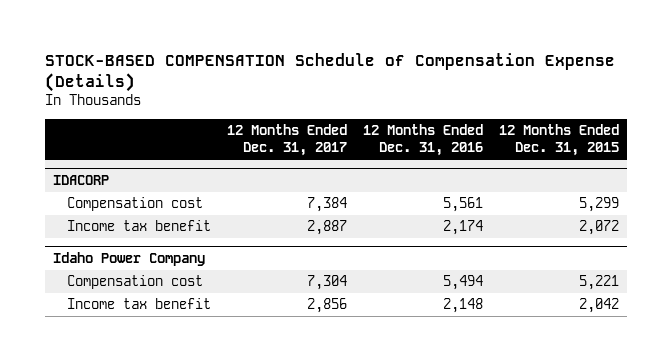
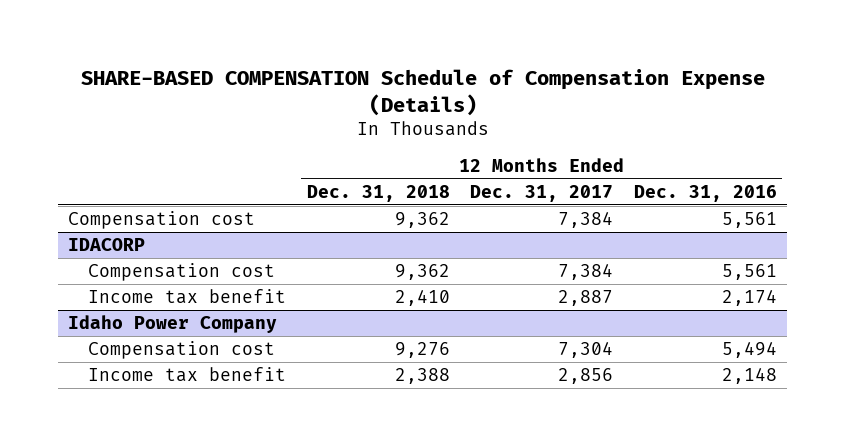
- STOCK-BASED COMPENSATION Schedule of Compensation Expense (Details)
+ SHARE-BASED COMPENSATION Schedule of Compensation Expense (Details)
- | 12 Months Ended Dec. 31, 2017 | 12 Months Ended Dec. 31, 2016 | 12 Months Ended Dec. 31, 2015
+ | 12 Months Ended Dec. 31, 2018 | 12 Months Ended Dec. 31, 2017 | 12 Months Ended Dec. 31, 2016
+ Compensation cost | 9,362 | 7,384 | 5,561

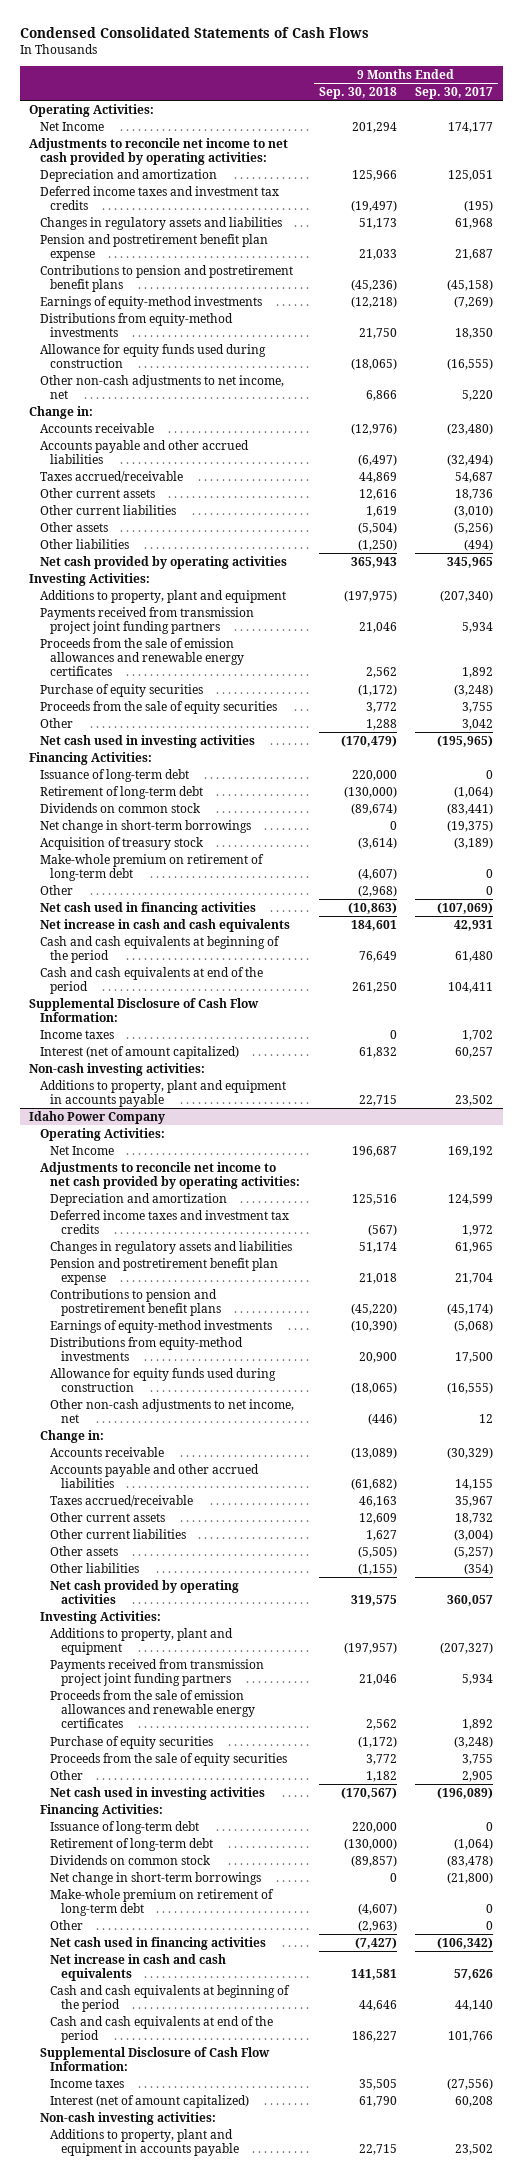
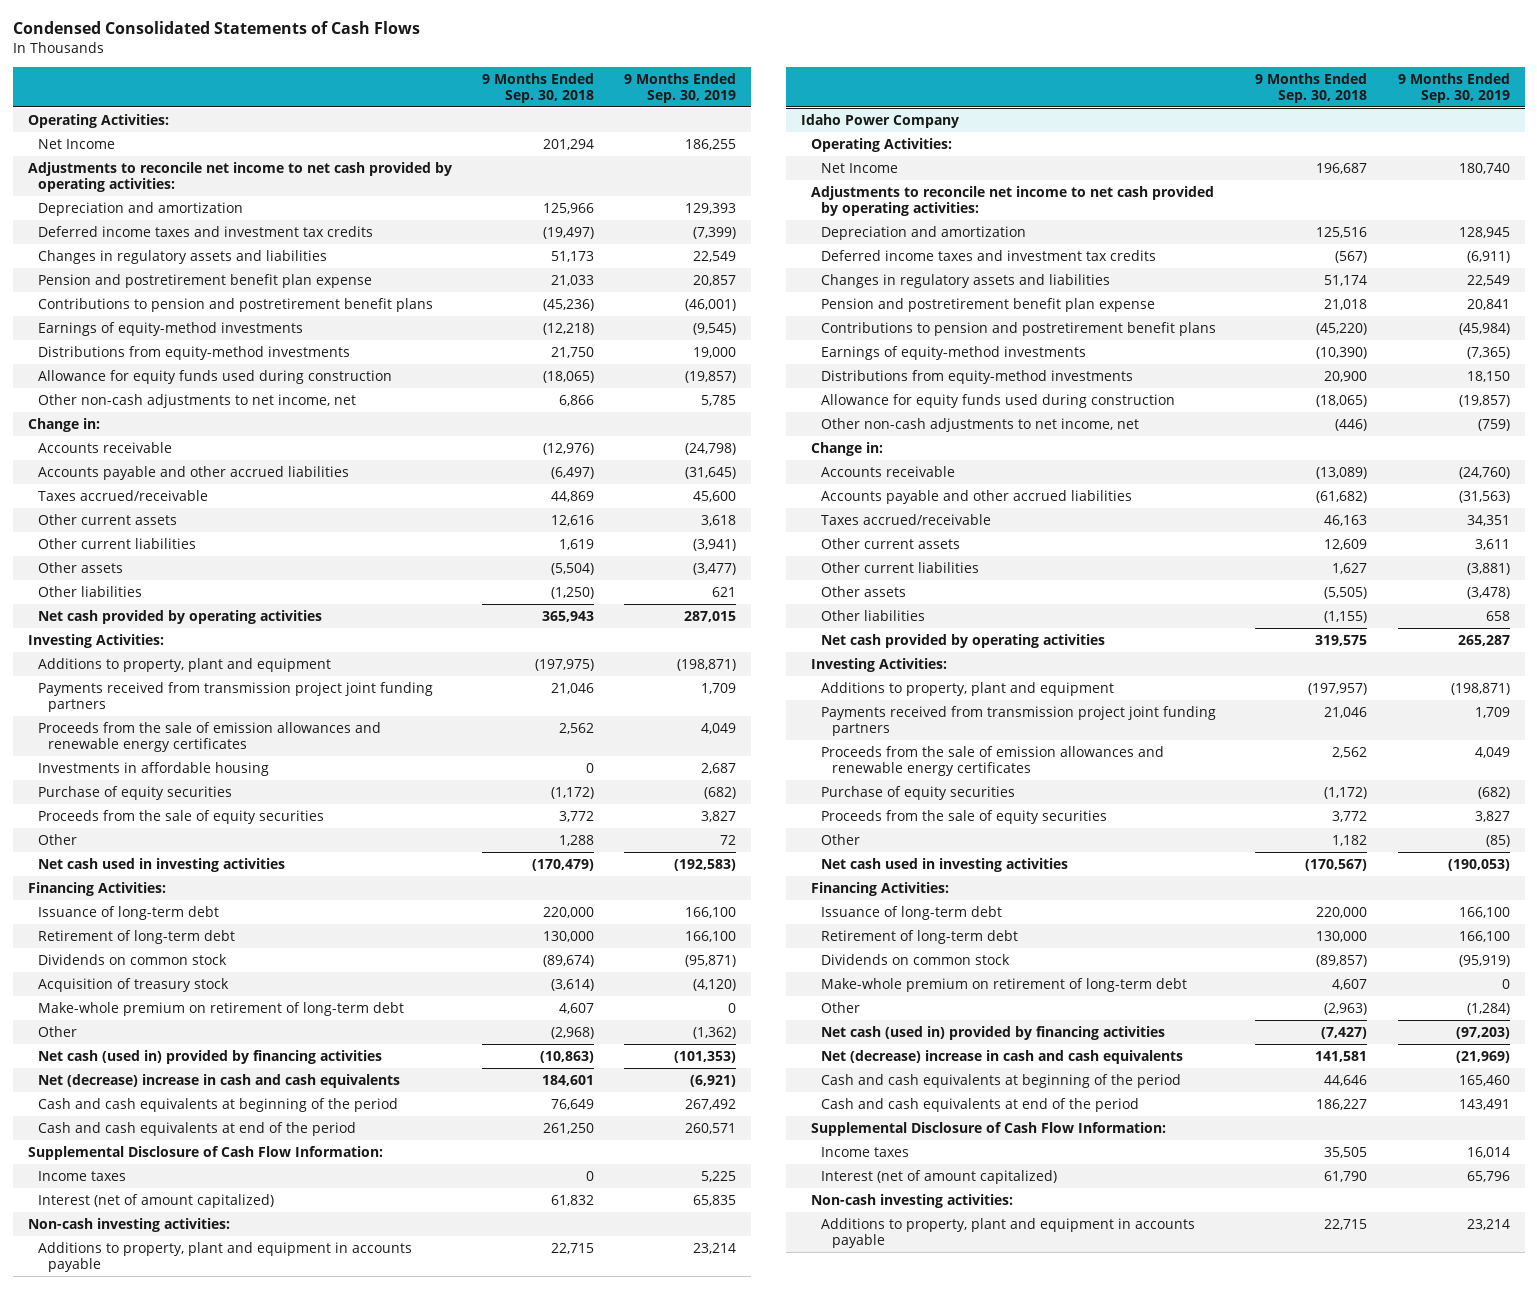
- | 9 Months Ended Sep. 30, 2018 | 9 Months Ended Sep. 30, 2017
+ | 9 Months Ended Sep. 30, 2018 | 9 Months Ended Sep. 30, 2019
+ Investments in affordable housing | 0 | 2,687
- Retirement of long-term debt | (130,000) | (1,064)
+ Retirement of long-term debt | 130,000 | 166,100
- Net change in short-term borrowings | 0 | (19,375)
- Make-whole premium on retirement of long-term debt | (4,607) | 0
+ Make-whole premium on retirement of long-term debt | 4,607 | 0
- Net cash used in financing activities | (10,863) | (107,069)
- Net increase in cash and cash equivalents | 184,601 | 42,931
+ Net cash (used in) provided by financing activities | (10,863) | (101,353)
+ Net (decrease) increase in cash and cash equivalents | 184,601 | (6,921)
@ Idaho Power Company
- Retirement of long-term debt | (130,000) | (1,064)
+ Retirement of long-term debt | 130,000 | 166,100
- Net change in short-term borrowings | 0 | (21,800)
- Make-whole premium on retirement of long-term debt | (4,607) | 0
+ Make-whole premium on retirement of long-term debt | 4,607 | 0
- Net cash used in financing activities | (7,427) | (106,342)
- Net increase in cash and cash equivalents | 141,581 | 57,626
+ Net cash (used in) provided by financing activities | (7,427) | (97,203)
+ Net (decrease) increase in cash and cash equivalents | 141,581 | (21,969)

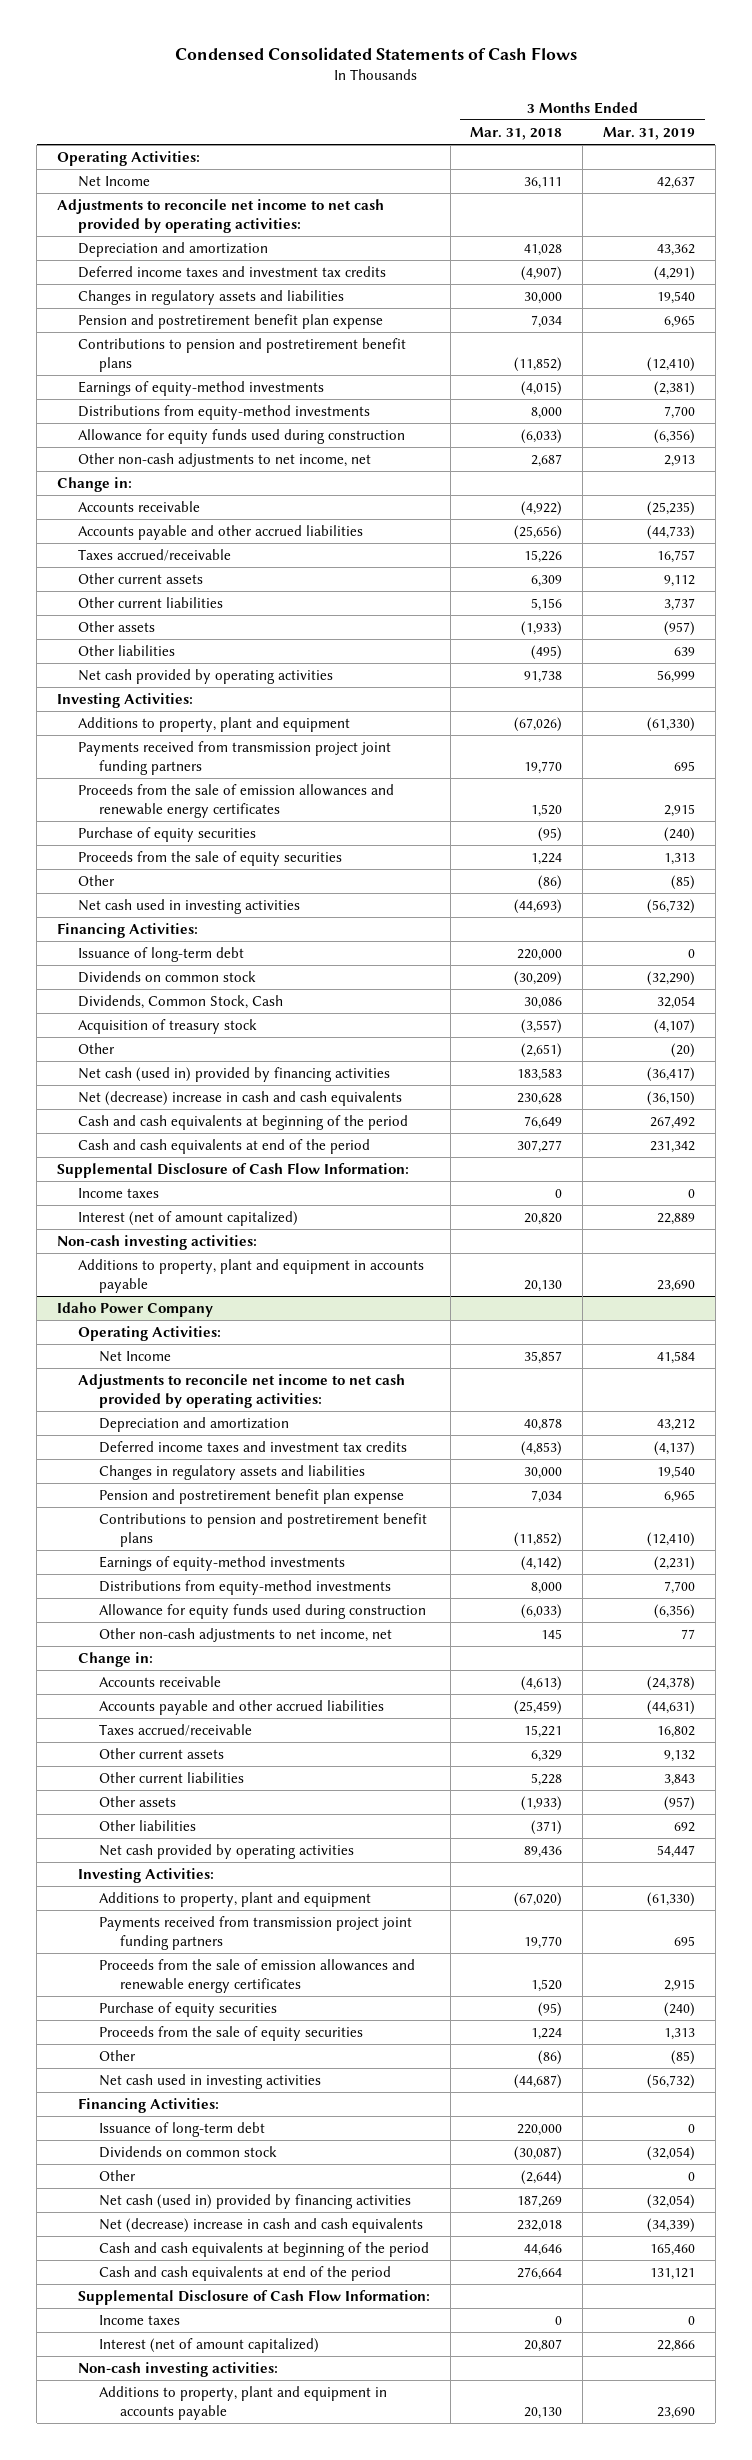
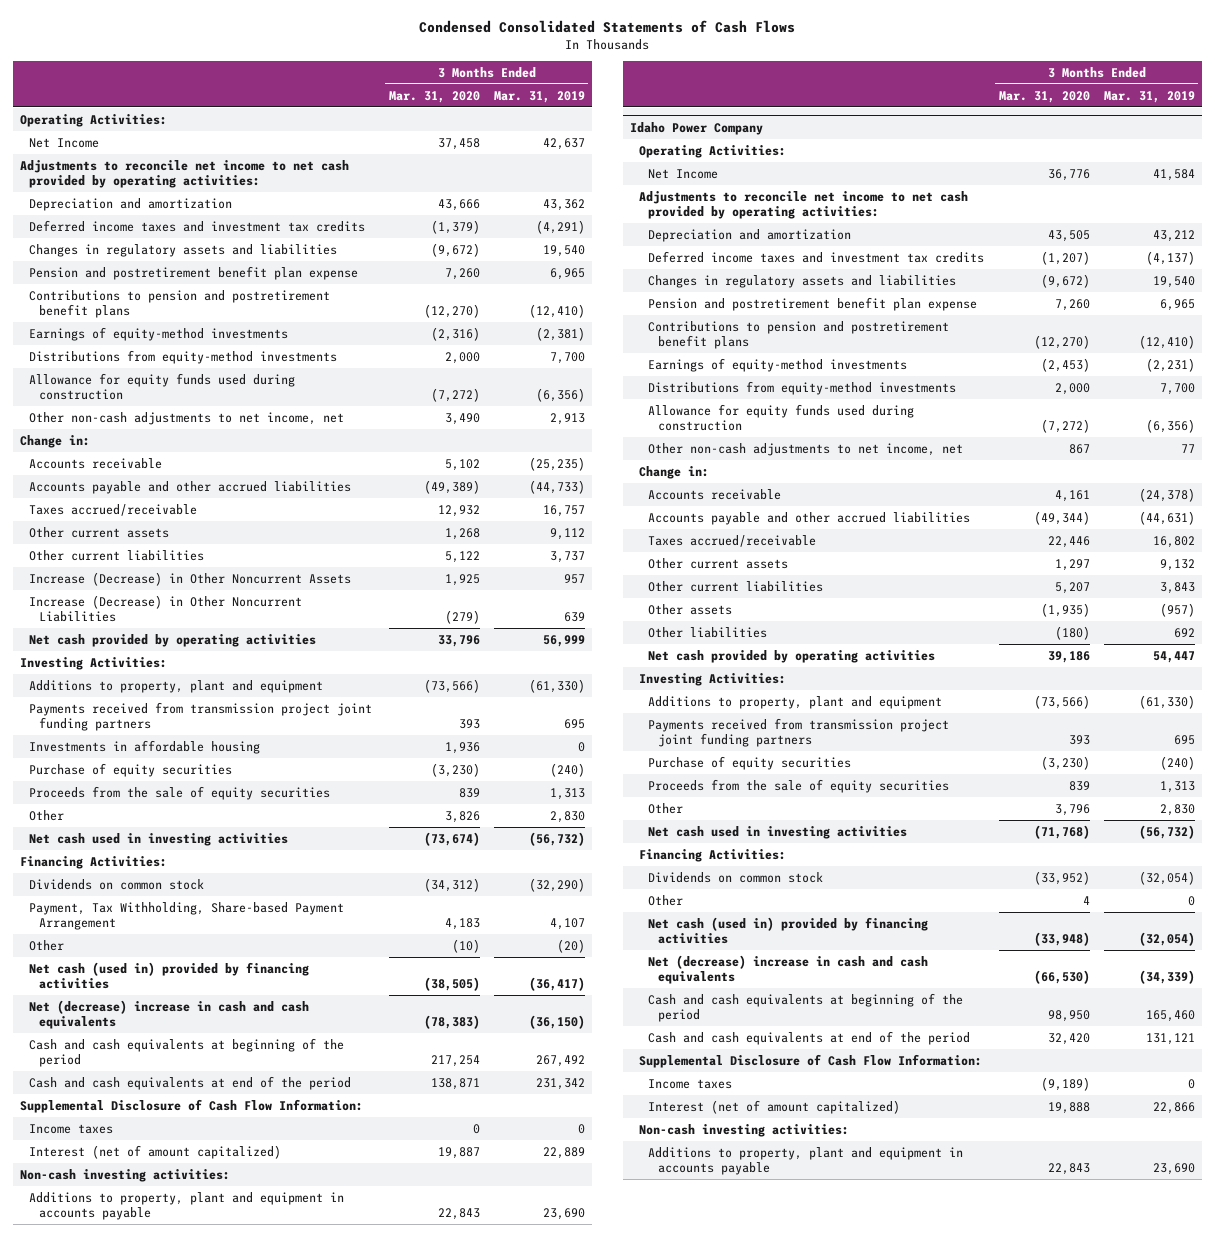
- | 3 Months Ended Mar. 31, 2018 | 3 Months Ended Mar. 31, 2019
+ | 3 Months Ended Mar. 31, 2020 | 3 Months Ended Mar. 31, 2019
- Other assets | (1,933) | (957)
- Other liabilities | (495) | 639
+ Increase (Decrease) in Other Noncurrent Assets | 1,925 | 957
+ Increase (Decrease) in Other Noncurrent Liabilities | (279) | 639
- Proceeds from the sale of emission allowances and renewable energy certificates | 1,520 | 2,915
+ Investments in affordable housing | 1,936 | 0
- Other | (86) | (85)
+ Other | 3,826 | 2,830
- Issuance of long-term debt | 220,000 | 0
- Dividends, Common Stock, Cash | 30,086 | 32,054
- Acquisition of treasury stock | (3,557) | (4,107)
+ Payment, Tax Withholding, Share-based Payment Arrangement | 4,183 | 4,107
@ Idaho Power Company
- Proceeds from the sale of emission allowances and renewable energy certificates | 1,520 | 2,915
- Other | (86) | (85)
+ Other | 3,796 | 2,830
- Issuance of long-term debt | 220,000 | 0

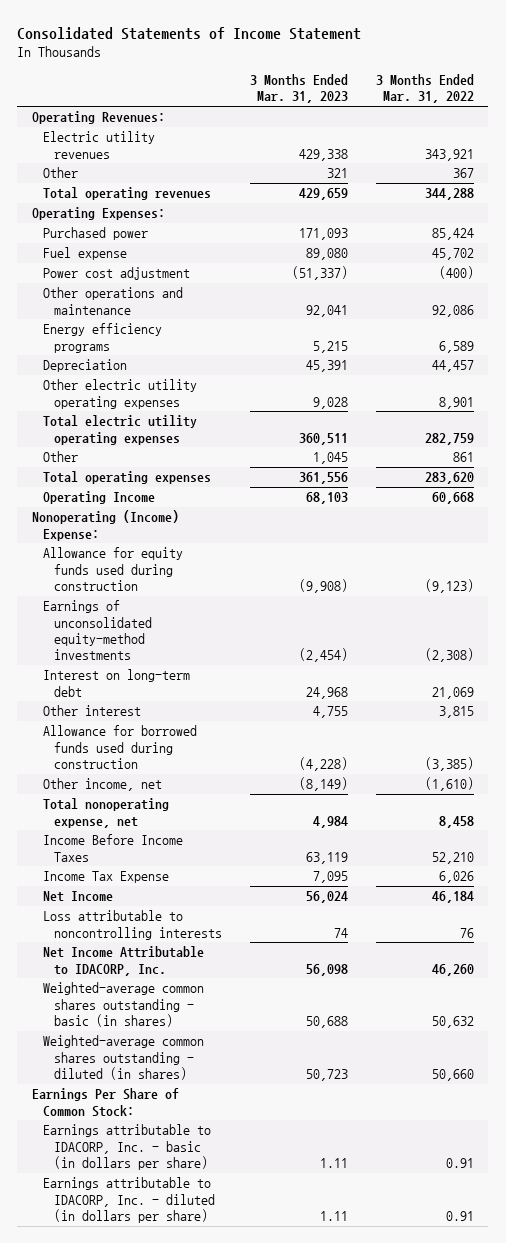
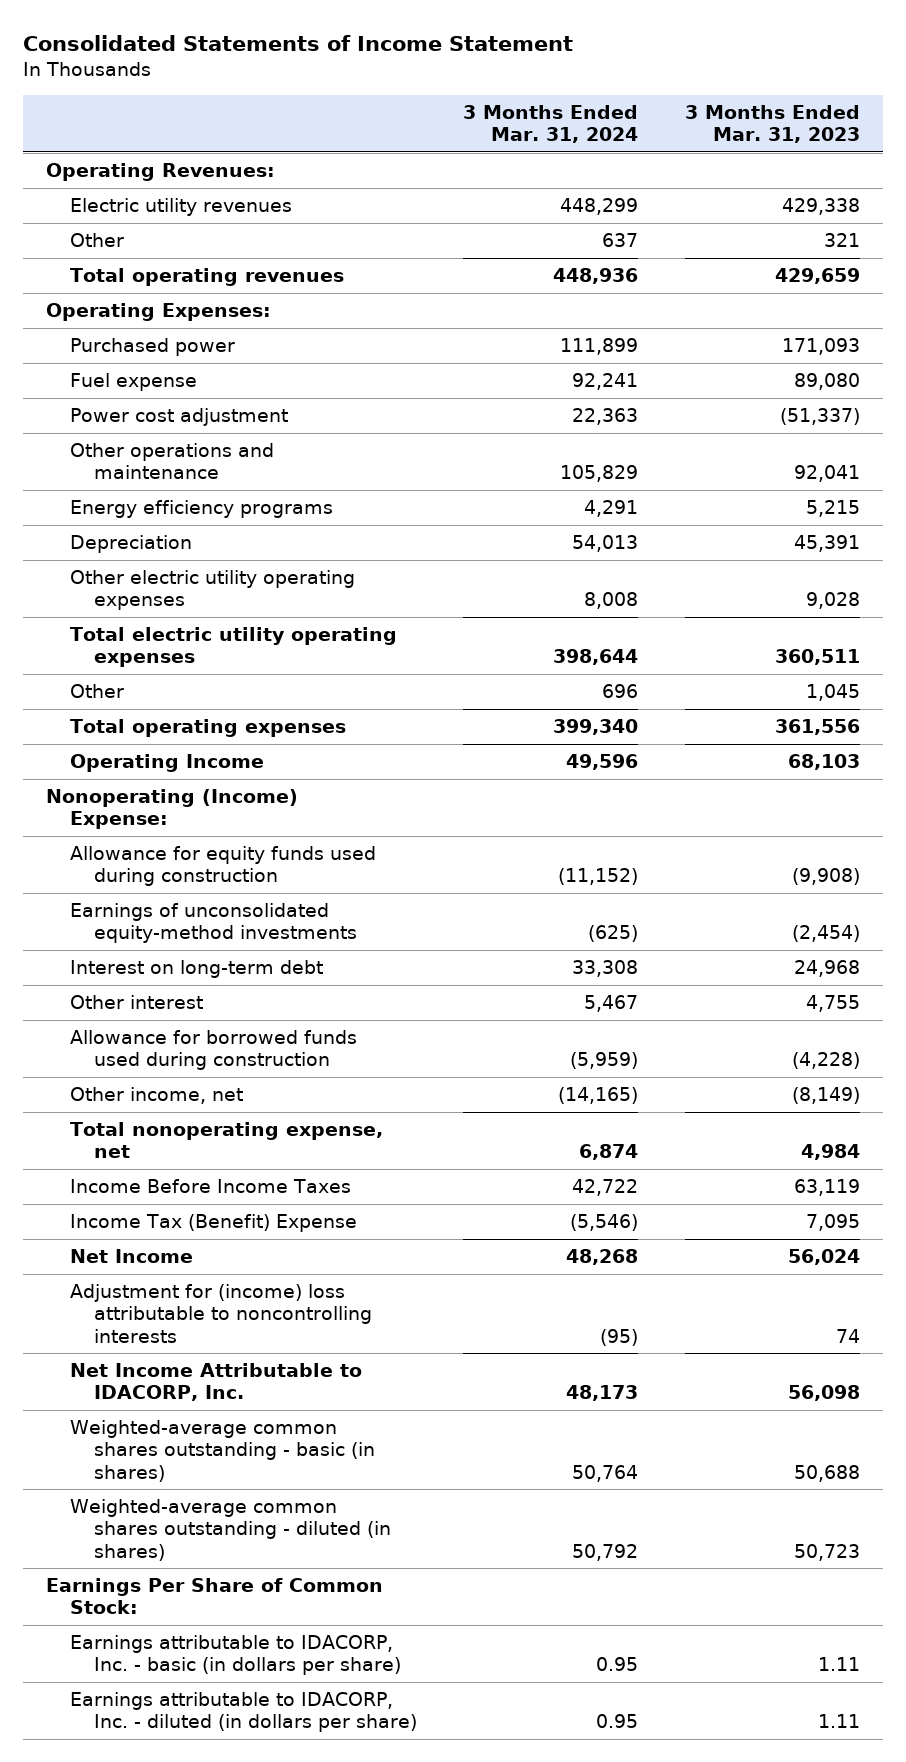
- | 3 Months Ended Mar. 31, 2023 | 3 Months Ended Mar. 31, 2022
+ | 3 Months Ended Mar. 31, 2024 | 3 Months Ended Mar. 31, 2023
- Income Tax Expense | 7,095 | 6,026
+ Income Tax (Benefit) Expense | (5,546) | 7,095
- Loss attributable to noncontrolling interests | 74 | 76
+ Adjustment for (income) loss attributable to noncontrolling interests | (95) | 74

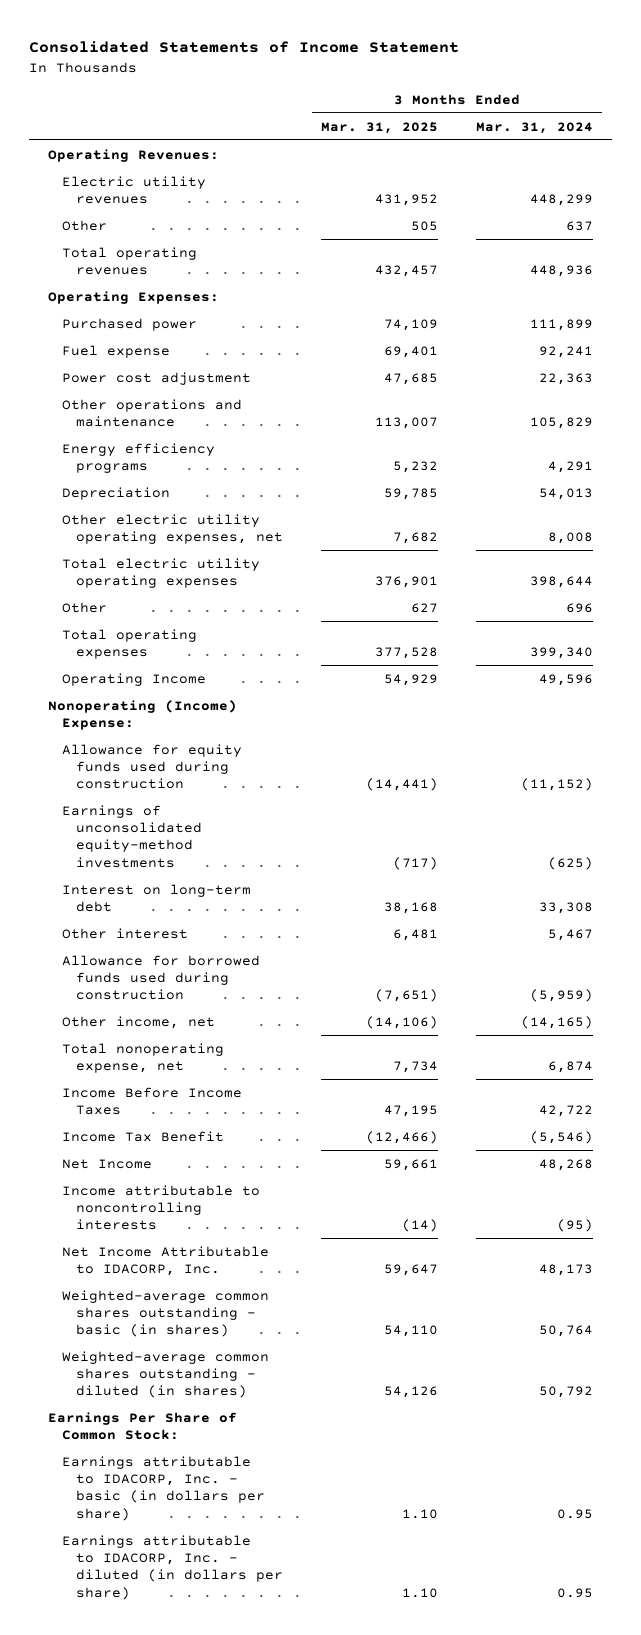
- | 3 Months Ended Mar. 31, 2024 | 3 Months Ended Mar. 31, 2023
+ | 3 Months Ended Mar. 31, 2025 | 3 Months Ended Mar. 31, 2024
- Other electric utility operating expenses | 8,008 | 9,028
+ Other electric utility operating expenses, net | 7,682 | 8,008
- Income Tax (Benefit) Expense | (5,546) | 7,095
+ Income Tax Benefit | (12,466) | (5,546)
- Adjustment for (income) loss attributable to noncontrolling interests | (95) | 74
+ Income attributable to noncontrolling interests | (14) | (95)

